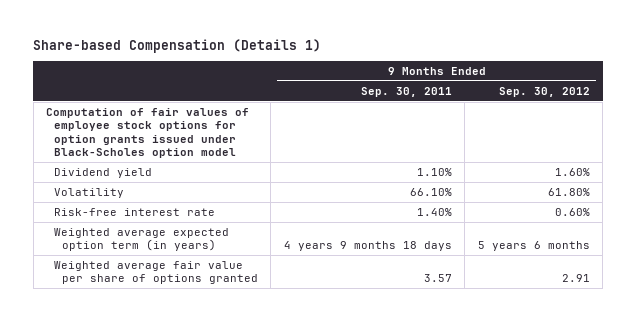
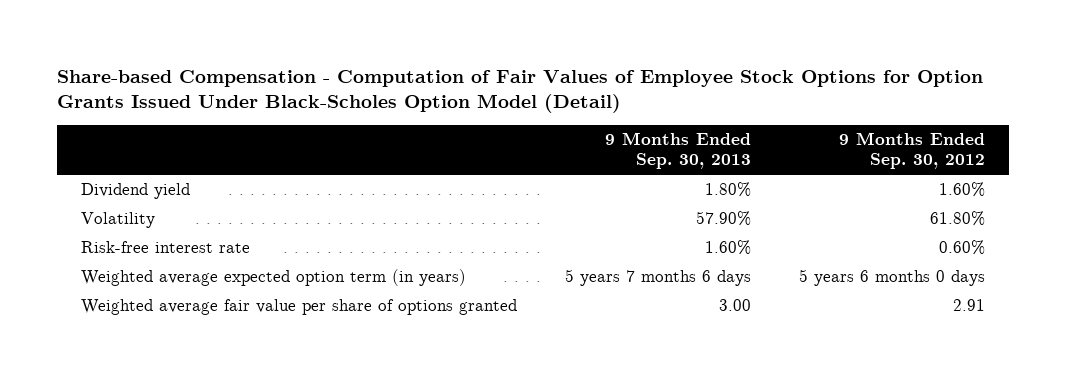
- Share-based Compensation (Details 1)
+ Share-based Compensation - Computation of Fair Values of Employee Stock Options for Option Grants Issued Under Black-Scholes Option Model (Detail)
- | 9 Months Ended Sep. 30, 2011 | 9 Months Ended Sep. 30, 2012
+ | 9 Months Ended Sep. 30, 2013 | 9 Months Ended Sep. 30, 2012
- Computation of fair values of employee stock options for option grants issued under Black-Scholes option model
- Weighted average expected option term (in years) | 4 years 9 months 18 days | 5 years 6 months
+ Weighted average expected option term (in years) | 5 years 7 months 6 days | 5 years 6 months 0 days

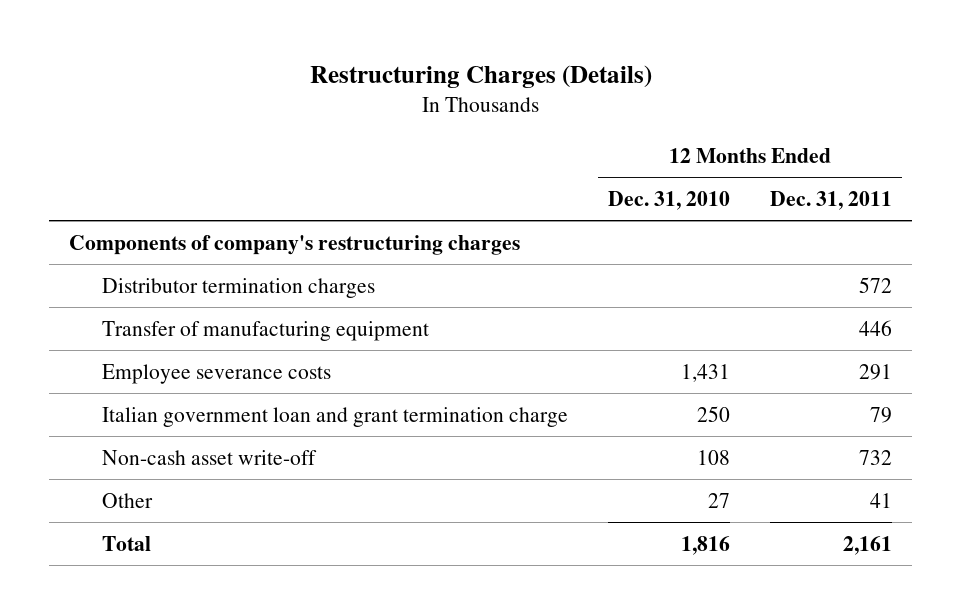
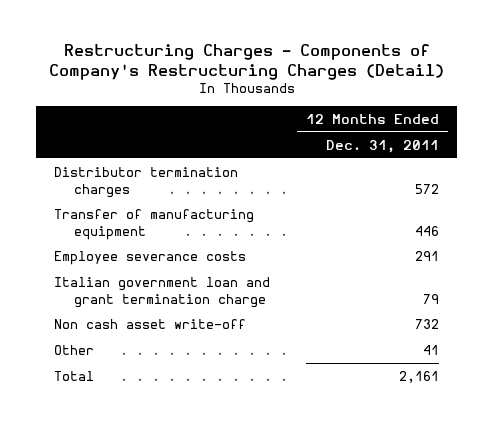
- Restructuring Charges (Details)
+ Restructuring Charges - Components of Company's Restructuring Charges (Detail)
- | 12 Months Ended Dec. 31, 2010 | 12 Months Ended Dec. 31, 2011
+ | 12 Months Ended Dec. 31, 2011
- Components of company's restructuring charges
- Non-cash asset write-off | 108 | 732
+ Non cash asset write-off | 732

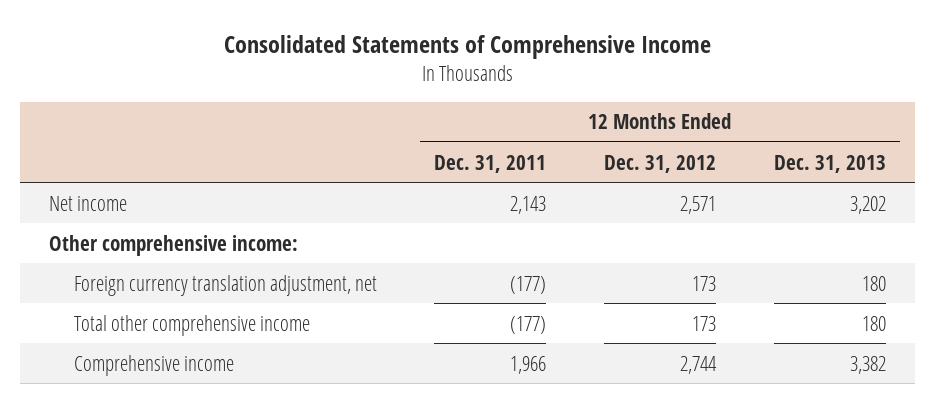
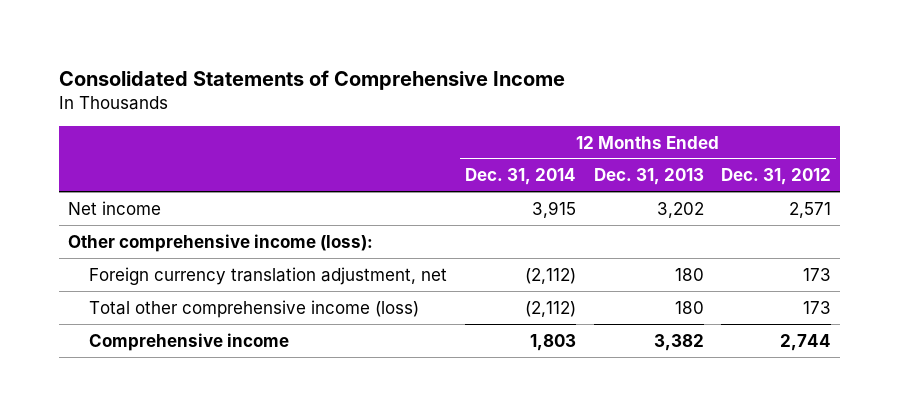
- | 12 Months Ended Dec. 31, 2011 | 12 Months Ended Dec. 31, 2012 | 12 Months Ended Dec. 31, 2013
+ | 12 Months Ended Dec. 31, 2014 | 12 Months Ended Dec. 31, 2013 | 12 Months Ended Dec. 31, 2012
- Other comprehensive income:
+ Other comprehensive income (loss):
- Total other comprehensive income | (177) | 173 | 180
+ Total other comprehensive income (loss) | (2,112) | 180 | 173

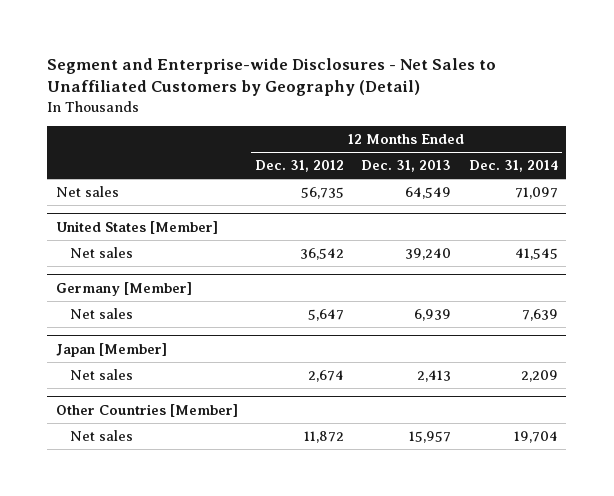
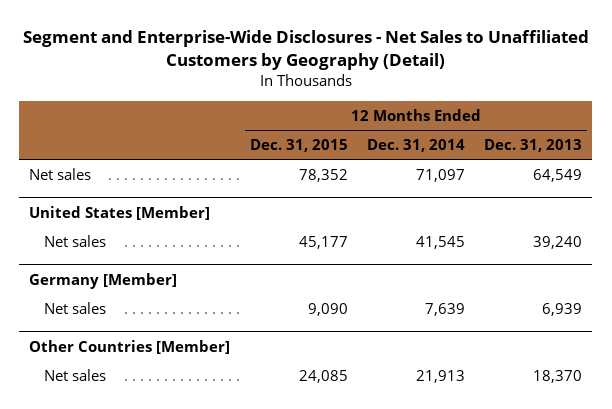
- Segment and Enterprise-wide Disclosures - Net Sales to Unaffiliated Customers by Geography (Detail)
+ Segment and Enterprise-Wide Disclosures - Net Sales to Unaffiliated Customers by Geography (Detail)
- | 12 Months Ended Dec. 31, 2012 | 12 Months Ended Dec. 31, 2013 | 12 Months Ended Dec. 31, 2014
+ | 12 Months Ended Dec. 31, 2015 | 12 Months Ended Dec. 31, 2014 | 12 Months Ended Dec. 31, 2013
- Japan [Member]
- Net sales | 2,674 | 2,413 | 2,209
@ Other Countries [Member]
- Net sales | 11,872 | 15,957 | 19,704
+ Net sales | 24,085 | 21,913 | 18,370

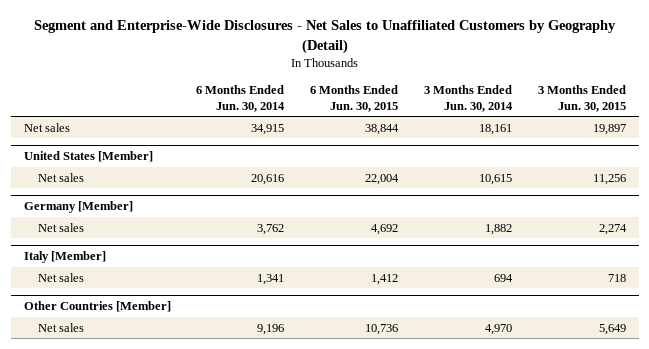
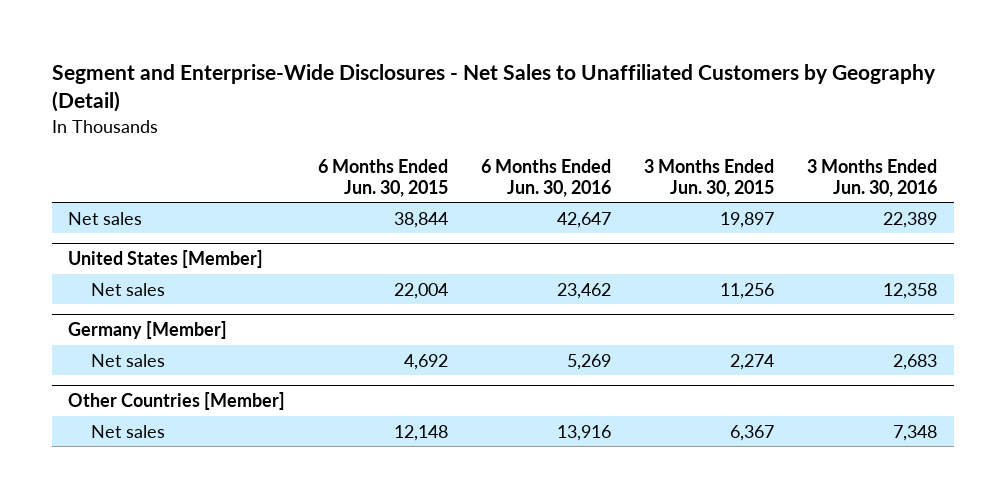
- | 6 Months Ended Jun. 30, 2014 | 6 Months Ended Jun. 30, 2015 | 3 Months Ended Jun. 30, 2014 | 3 Months Ended Jun. 30, 2015
+ | 6 Months Ended Jun. 30, 2015 | 6 Months Ended Jun. 30, 2016 | 3 Months Ended Jun. 30, 2015 | 3 Months Ended Jun. 30, 2016
- Italy [Member]
- Net sales | 1,341 | 1,412 | 694 | 718
@ Other Countries [Member]
- Net sales | 9,196 | 10,736 | 4,970 | 5,649
+ Net sales | 12,148 | 13,916 | 6,367 | 7,348

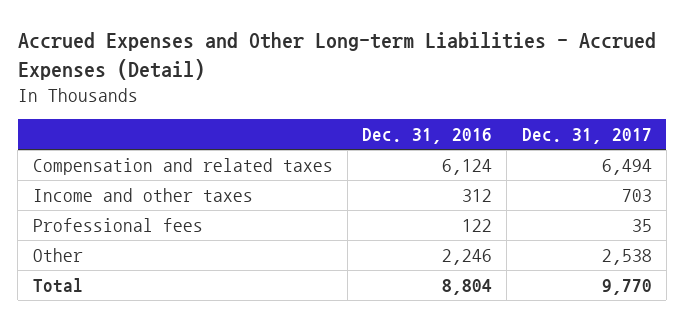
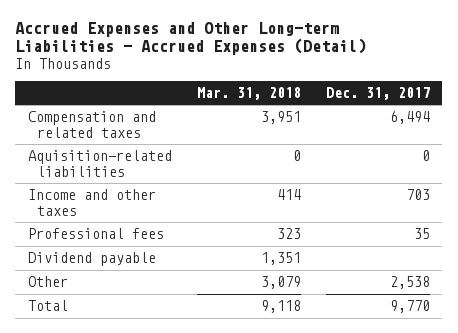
- | Dec. 31, 2016 | Dec. 31, 2017
+ | Mar. 31, 2018 | Dec. 31, 2017
+ Aquisition-related liabilities | 0 | 0
+ Dividend payable | 1,351 |

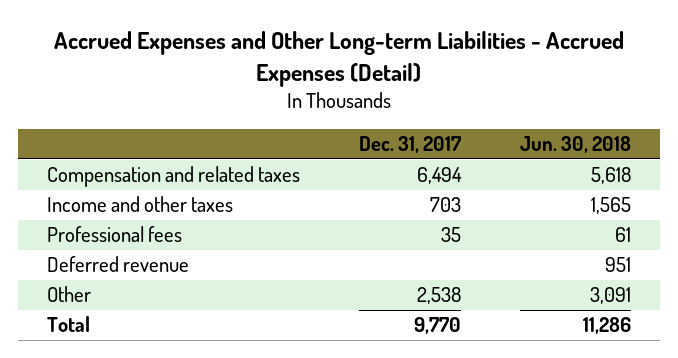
- | Mar. 31, 2018 | Dec. 31, 2017
+ | Dec. 31, 2017 | Jun. 30, 2018
- Aquisition-related liabilities | 0 | 0
- Dividend payable | 1,351 |
+ Deferred revenue | | 951

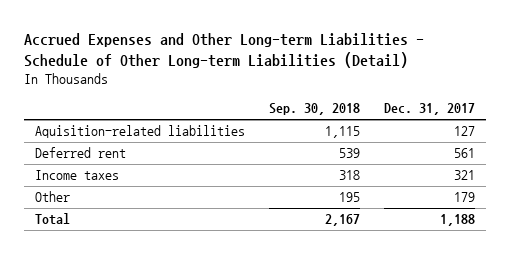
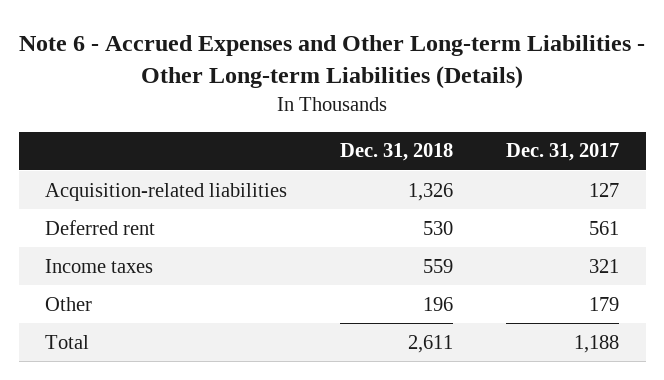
- Accrued Expenses and Other Long-term Liabilities - Schedule of Other Long-term Liabilities (Detail)
+ Note 6 - Accrued Expenses and Other Long-term Liabilities - Other Long-term Liabilities (Details)
- | Sep. 30, 2018 | Dec. 31, 2017
+ | Dec. 31, 2018 | Dec. 31, 2017
- Aquisition-related liabilities | 1,115 | 127
+ Acquisition-related liabilities | 1,326 | 127

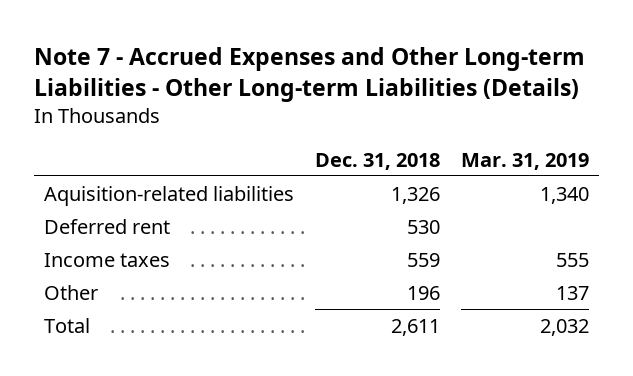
- Note 6 - Accrued Expenses and Other Long-term Liabilities - Other Long-term Liabilities (Details)
+ Note 7 - Accrued Expenses and Other Long-term Liabilities - Other Long-term Liabilities (Details)
- | Dec. 31, 2018 | Dec. 31, 2017
+ | Dec. 31, 2018 | Mar. 31, 2019
- Acquisition-related liabilities | 1,326 | 127
+ Aquisition-related liabilities | 1,326 | 1,340

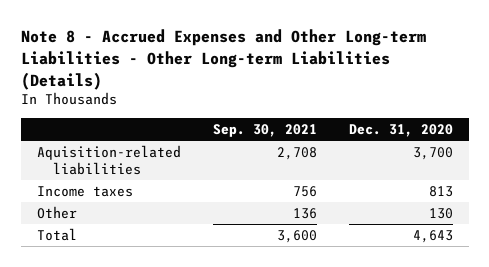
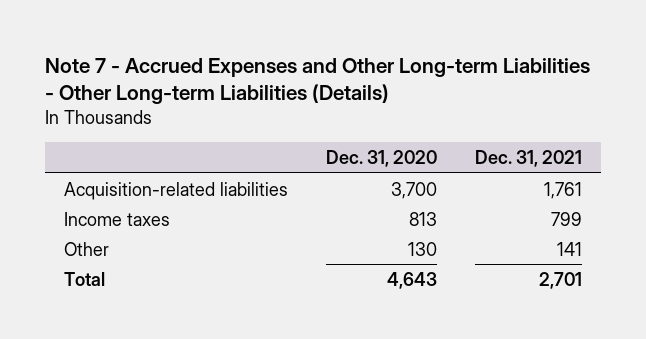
- Note 8 - Accrued Expenses and Other Long-term Liabilities - Other Long-term Liabilities (Details)
+ Note 7 - Accrued Expenses and Other Long-term Liabilities - Other Long-term Liabilities (Details)
- | Sep. 30, 2021 | Dec. 31, 2020
+ | Dec. 31, 2020 | Dec. 31, 2021
- Aquisition-related liabilities | 2,708 | 3,700
+ Acquisition-related liabilities | 3,700 | 1,761

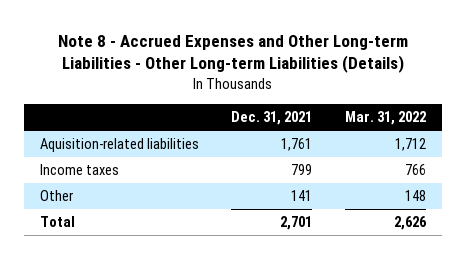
- Note 7 - Accrued Expenses and Other Long-term Liabilities - Other Long-term Liabilities (Details)
+ Note 8 - Accrued Expenses and Other Long-term Liabilities - Other Long-term Liabilities (Details)
- | Dec. 31, 2020 | Dec. 31, 2021
+ | Dec. 31, 2021 | Mar. 31, 2022
- Acquisition-related liabilities | 3,700 | 1,761
+ Aquisition-related liabilities | 1,761 | 1,712

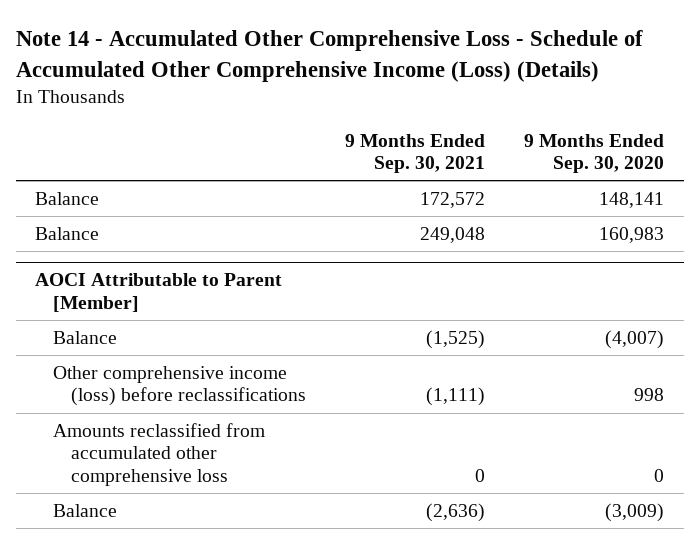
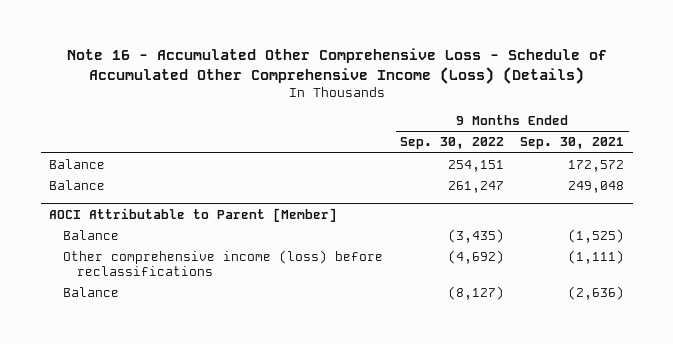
- Note 14 - Accumulated Other Comprehensive Loss - Schedule of Accumulated Other Comprehensive Income (Loss) (Details)
+ Note 16 - Accumulated Other Comprehensive Loss - Schedule of Accumulated Other Comprehensive Income (Loss) (Details)
- | 9 Months Ended Sep. 30, 2021 | 9 Months Ended Sep. 30, 2020
+ | 9 Months Ended Sep. 30, 2022 | 9 Months Ended Sep. 30, 2021
@ AOCI Attributable to Parent [Member]
- Amounts reclassified from accumulated other comprehensive loss | 0 | 0

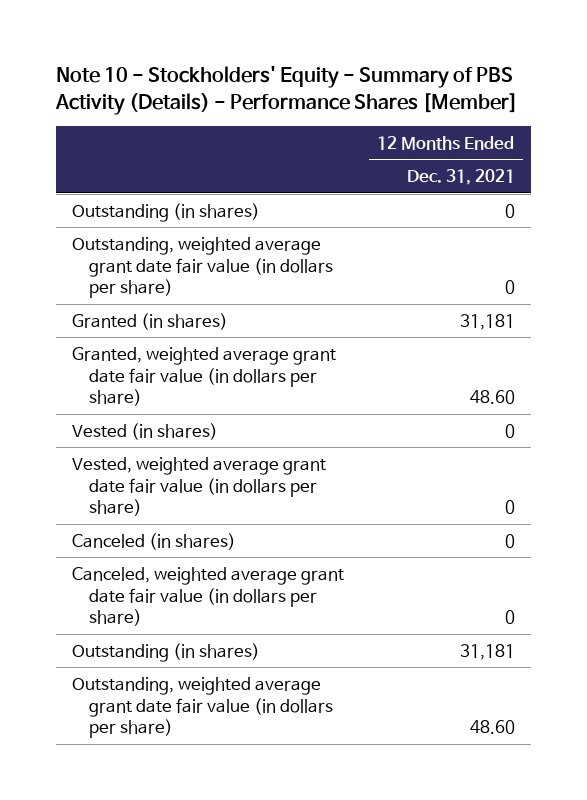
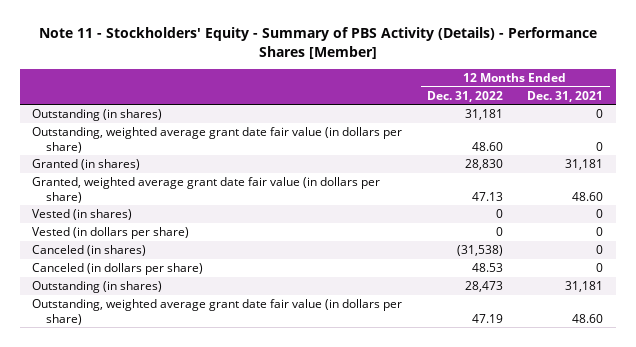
- Note 10 - Stockholders' Equity - Summary of PBS Activity (Details) - Performance Shares [Member]
+ Note 11 - Stockholders' Equity - Summary of PBS Activity (Details) - Performance Shares [Member]
- | 12 Months Ended Dec. 31, 2021
+ | 12 Months Ended Dec. 31, 2022 | 12 Months Ended Dec. 31, 2021
- Vested, weighted average grant date fair value (in dollars per share) | 0
+ Vested (in dollars per share) | 0 | 0
- Canceled, weighted average grant date fair value (in dollars per share) | 0
+ Canceled (in dollars per share) | 48.53 | 0

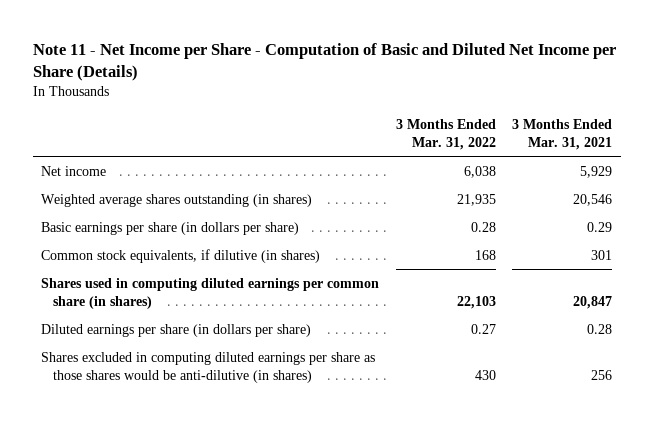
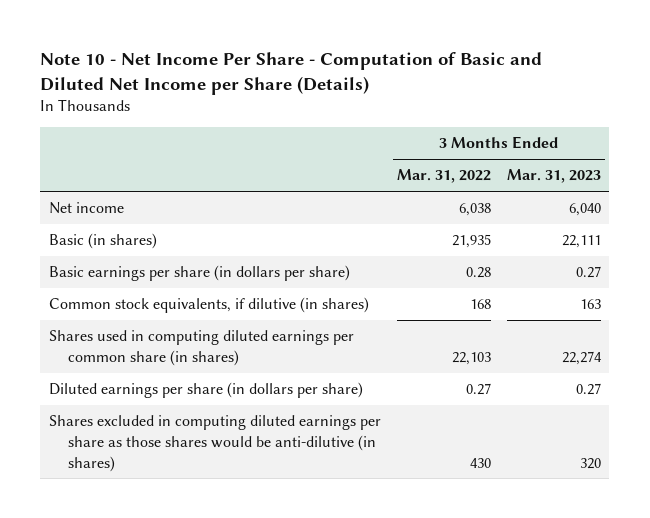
- Note 11 - Net Income per Share - Computation of Basic and Diluted Net Income per Share (Details)
+ Note 10 - Net Income Per Share - Computation of Basic and Diluted Net Income per Share (Details)
- | 3 Months Ended Mar. 31, 2022 | 3 Months Ended Mar. 31, 2021
+ | 3 Months Ended Mar. 31, 2022 | 3 Months Ended Mar. 31, 2023
- Weighted average shares outstanding (in shares) | 21,935 | 20,546
+ Basic (in shares) | 21,935 | 22,111

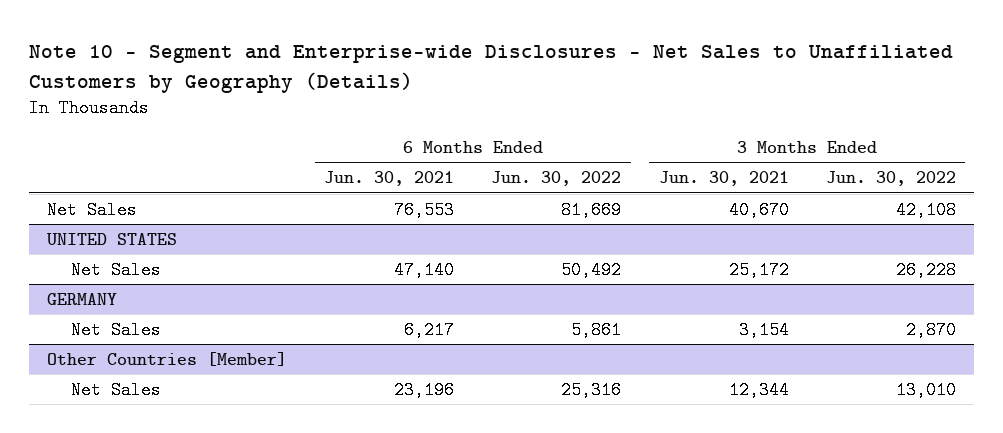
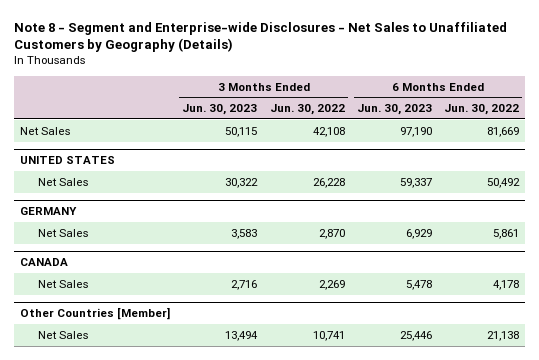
- Note 10 - Segment and Enterprise-wide Disclosures - Net Sales to Unaffiliated Customers by Geography (Details)
+ Note 8 - Segment and Enterprise-wide Disclosures - Net Sales to Unaffiliated Customers by Geography (Details)
- | 6 Months Ended Jun. 30, 2021 | 6 Months Ended Jun. 30, 2022 | 3 Months Ended Jun. 30, 2021 | 3 Months Ended Jun. 30, 2022
+ | 3 Months Ended Jun. 30, 2023 | 3 Months Ended Jun. 30, 2022 | 6 Months Ended Jun. 30, 2023 | 6 Months Ended Jun. 30, 2022
+ CANADA
+ Net Sales | 2,716 | 2,269 | 5,478 | 4,178
@ Other Countries [Member]
- Net Sales | 23,196 | 25,316 | 12,344 | 13,010
+ Net Sales | 13,494 | 10,741 | 25,446 | 21,138

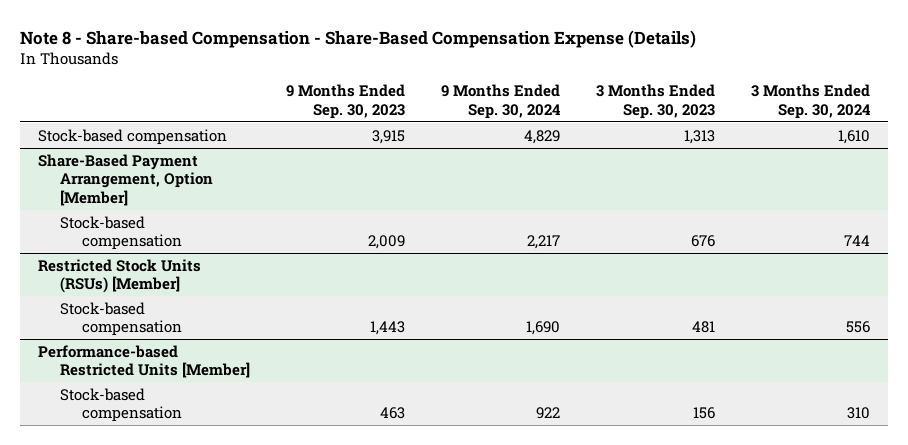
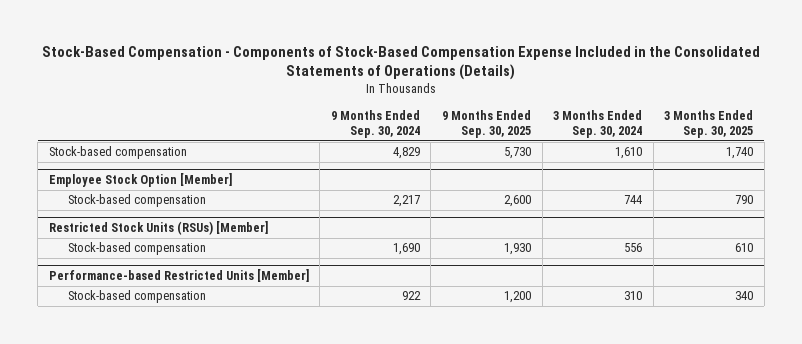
- Note 8 - Share-based Compensation - Share-Based Compensation Expense (Details)
+ Stock-Based Compensation - Components of Stock-Based Compensation Expense Included in the Consolidated Statements of Operations (Details)
- | 9 Months Ended Sep. 30, 2023 | 9 Months Ended Sep. 30, 2024 | 3 Months Ended Sep. 30, 2023 | 3 Months Ended Sep. 30, 2024
+ | 9 Months Ended Sep. 30, 2024 | 9 Months Ended Sep. 30, 2025 | 3 Months Ended Sep. 30, 2024 | 3 Months Ended Sep. 30, 2025
- Share-Based Payment Arrangement, Option [Member]
+ Employee Stock Option [Member]

